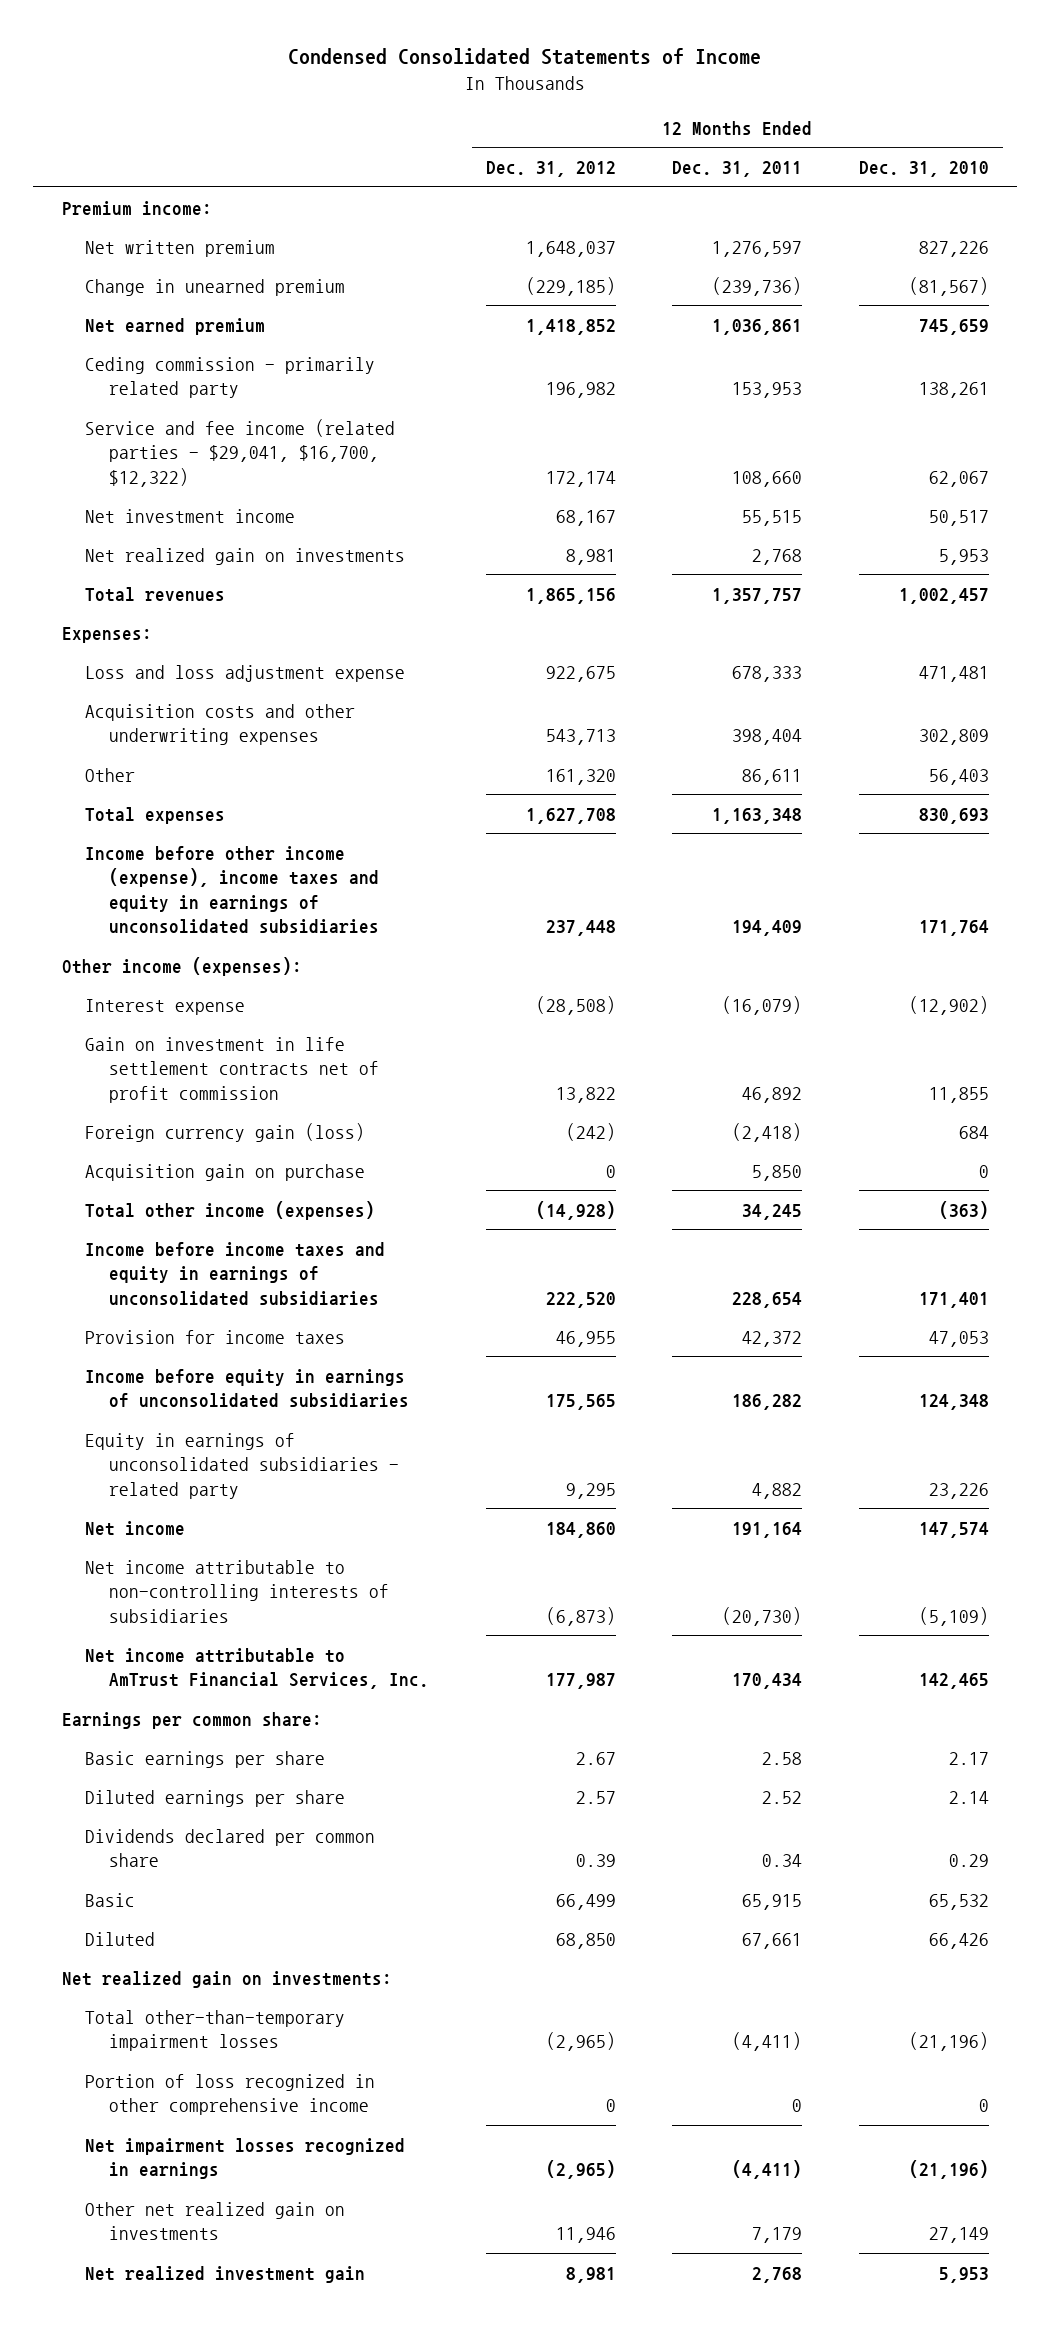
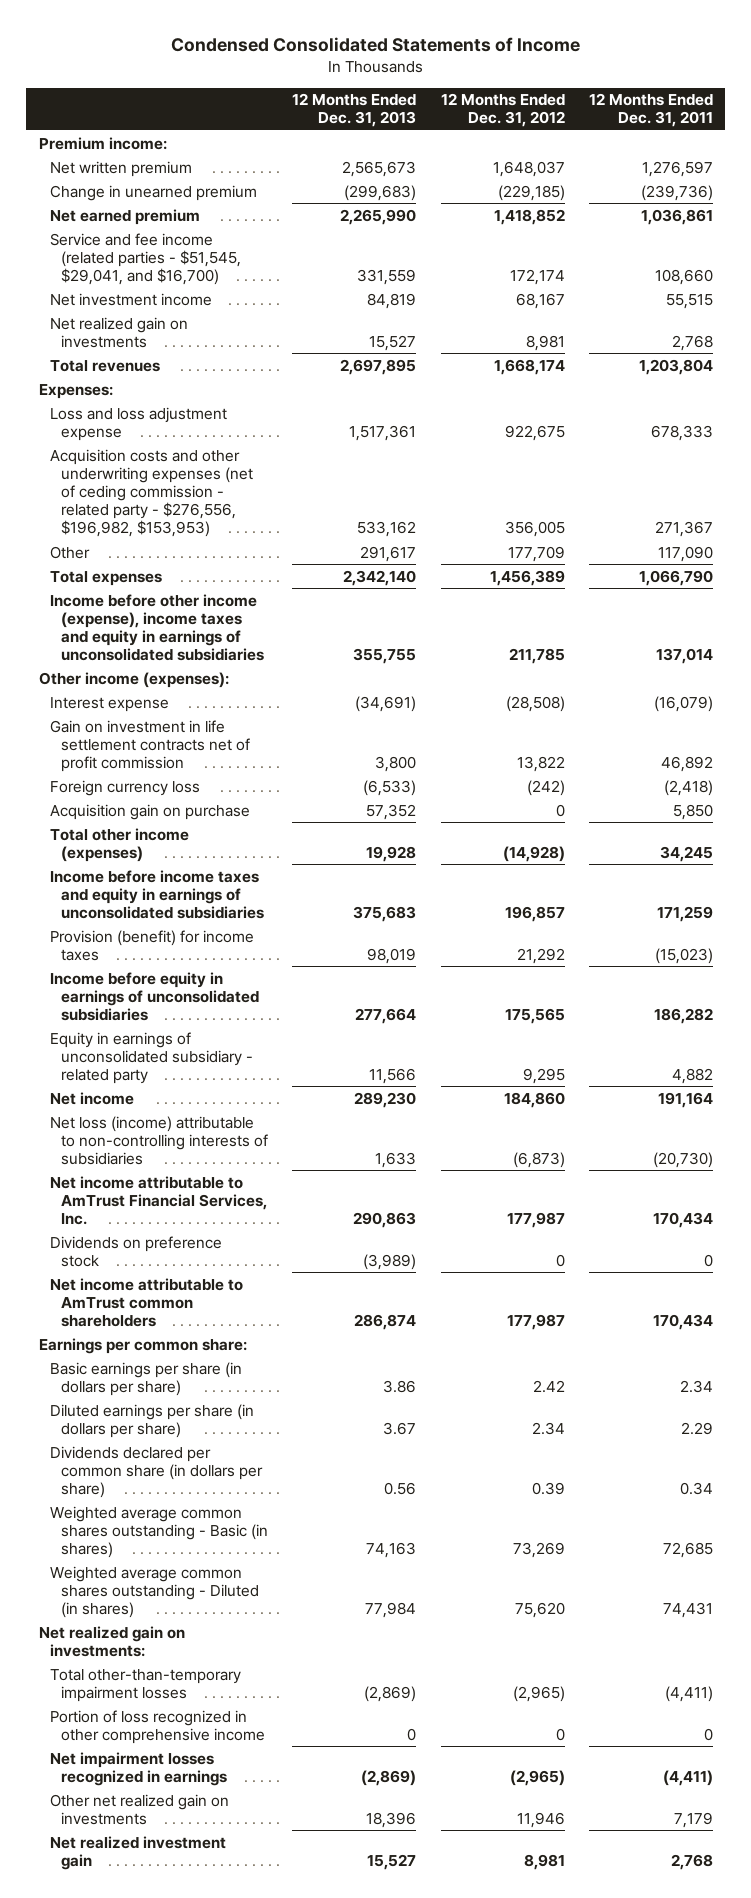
- | 12 Months Ended Dec. 31, 2012 | 12 Months Ended Dec. 31, 2011 | 12 Months Ended Dec. 31, 2010
+ | 12 Months Ended Dec. 31, 2013 | 12 Months Ended Dec. 31, 2012 | 12 Months Ended Dec. 31, 2011
- Ceding commission - primarily related party | 196,982 | 153,953 | 138,261
- Service and fee income (related parties - $29,041, $16,700, $12,322) | 172,174 | 108,660 | 62,067
+ Service and fee income (related parties - $51,545, $29,041, and $16,700) | 331,559 | 172,174 | 108,660
- Total revenues | 1,865,156 | 1,357,757 | 1,002,457
+ Total revenues | 2,697,895 | 1,668,174 | 1,203,804
- Acquisition costs and other underwriting expenses | 543,713 | 398,404 | 302,809
- Other | 161,320 | 86,611 | 56,403
- Total expenses | 1,627,708 | 1,163,348 | 830,693
- Income before other income (expense), income taxes and equity in earnings of unconsolidated subsidiaries | 237,448 | 194,409 | 171,764
+ Acquisition costs and other underwriting expenses (net of ceding commission - related party - $276,556, $196,982, $153,953) | 533,162 | 356,005 | 271,367
+ Other | 291,617 | 177,709 | 117,090
+ Total expenses | 2,342,140 | 1,456,389 | 1,066,790
+ Income before other income (expense), income taxes and equity in earnings of unconsolidated subsidiaries | 355,755 | 211,785 | 137,014
- Foreign currency gain (loss) | (242) | (2,418) | 684
+ Foreign currency loss | (6,533) | (242) | (2,418)
- Income before income taxes and equity in earnings of unconsolidated subsidiaries | 222,520 | 228,654 | 171,401
- Provision for income taxes | 46,955 | 42,372 | 47,053
+ Income before income taxes and equity in earnings of unconsolidated subsidiaries | 375,683 | 196,857 | 171,259
+ Provision (benefit) for income taxes | 98,019 | 21,292 | (15,023)
- Equity in earnings of unconsolidated subsidiaries - related party | 9,295 | 4,882 | 23,226
+ Equity in earnings of unconsolidated subsidiary - related party | 11,566 | 9,295 | 4,882
- Net income attributable to non-controlling interests of subsidiaries | (6,873) | (20,730) | (5,109)
+ Net loss (income) attributable to non-controlling interests of subsidiaries | 1,633 | (6,873) | (20,730)
+ Dividends on preference stock | (3,989) | 0 | 0
+ Net income attributable to AmTrust common shareholders | 286,874 | 177,987 | 170,434
- Basic earnings per share | 2.67 | 2.58 | 2.17
- Diluted earnings per share | 2.57 | 2.52 | 2.14
- Dividends declared per common share | 0.39 | 0.34 | 0.29
- Basic | 66,499 | 65,915 | 65,532
- Diluted | 68,850 | 67,661 | 66,426
+ Basic earnings per share (in dollars per share) | 3.86 | 2.42 | 2.34
+ Diluted earnings per share (in dollars per share) | 3.67 | 2.34 | 2.29
+ Dividends declared per common share (in dollars per share) | 0.56 | 0.39 | 0.34
+ Weighted average common shares outstanding - Basic (in shares) | 74,163 | 73,269 | 72,685
+ Weighted average common shares outstanding - Diluted (in shares) | 77,984 | 75,620 | 74,431

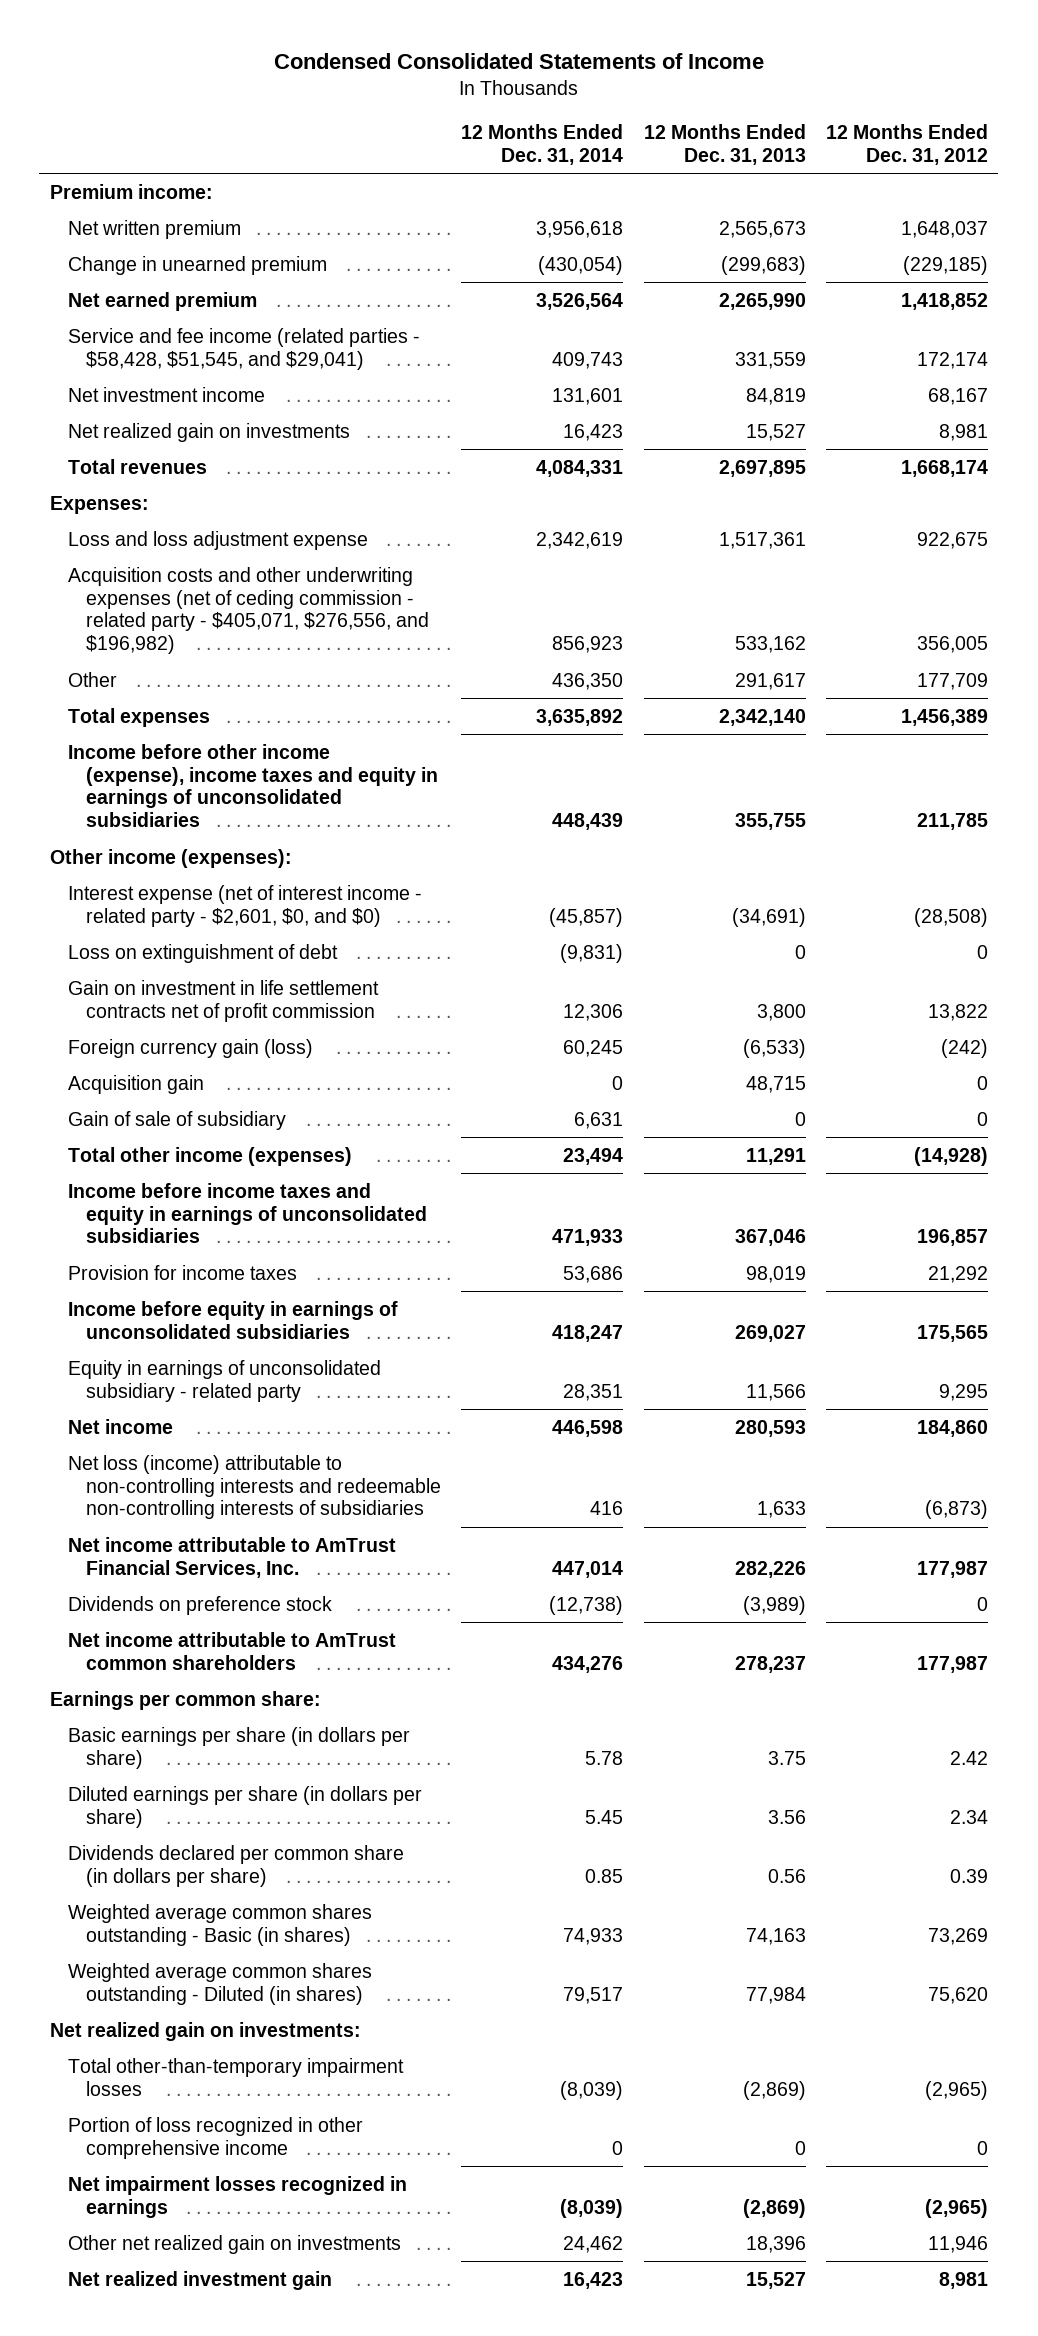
- | 12 Months Ended Dec. 31, 2013 | 12 Months Ended Dec. 31, 2012 | 12 Months Ended Dec. 31, 2011
+ | 12 Months Ended Dec. 31, 2014 | 12 Months Ended Dec. 31, 2013 | 12 Months Ended Dec. 31, 2012
- Service and fee income (related parties - $51,545, $29,041, and $16,700) | 331,559 | 172,174 | 108,660
+ Service and fee income (related parties - $58,428, $51,545, and $29,041) | 409,743 | 331,559 | 172,174
- Acquisition costs and other underwriting expenses (net of ceding commission - related party - $276,556, $196,982, $153,953) | 533,162 | 356,005 | 271,367
+ Acquisition costs and other underwriting expenses (net of ceding commission - related party - $405,071, $276,556, and $196,982) | 856,923 | 533,162 | 356,005
- Interest expense | (34,691) | (28,508) | (16,079)
+ Interest expense (net of interest income - related party - $2,601, $0, and $0) | (45,857) | (34,691) | (28,508)
+ Loss on extinguishment of debt | (9,831) | 0 | 0
- Foreign currency loss | (6,533) | (242) | (2,418)
- Acquisition gain on purchase | 57,352 | 0 | 5,850
- Total other income (expenses) | 19,928 | (14,928) | 34,245
- Income before income taxes and equity in earnings of unconsolidated subsidiaries | 375,683 | 196,857 | 171,259
- Provision (benefit) for income taxes | 98,019 | 21,292 | (15,023)
- Income before equity in earnings of unconsolidated subsidiaries | 277,664 | 175,565 | 186,282
+ Foreign currency gain (loss) | 60,245 | (6,533) | (242)
+ Acquisition gain | 0 | 48,715 | 0
+ Gain of sale of subsidiary | 6,631 | 0 | 0
+ Total other income (expenses) | 23,494 | 11,291 | (14,928)
+ Income before income taxes and equity in earnings of unconsolidated subsidiaries | 471,933 | 367,046 | 196,857
+ Provision for income taxes | 53,686 | 98,019 | 21,292
+ Income before equity in earnings of unconsolidated subsidiaries | 418,247 | 269,027 | 175,565
- Net income | 289,230 | 184,860 | 191,164
- Net loss (income) attributable to non-controlling interests of subsidiaries | 1,633 | (6,873) | (20,730)
- Net income attributable to AmTrust Financial Services, Inc. | 290,863 | 177,987 | 170,434
+ Net income | 446,598 | 280,593 | 184,860
+ Net loss (income) attributable to non-controlling interests and redeemable non-controlling interests of subsidiaries | 416 | 1,633 | (6,873)
+ Net income attributable to AmTrust Financial Services, Inc. | 447,014 | 282,226 | 177,987
- Net income attributable to AmTrust common shareholders | 286,874 | 177,987 | 170,434
+ Net income attributable to AmTrust common shareholders | 434,276 | 278,237 | 177,987
- Basic earnings per share (in dollars per share) | 3.86 | 2.42 | 2.34
- Diluted earnings per share (in dollars per share) | 3.67 | 2.34 | 2.29
+ Basic earnings per share (in dollars per share) | 5.78 | 3.75 | 2.42
+ Diluted earnings per share (in dollars per share) | 5.45 | 3.56 | 2.34

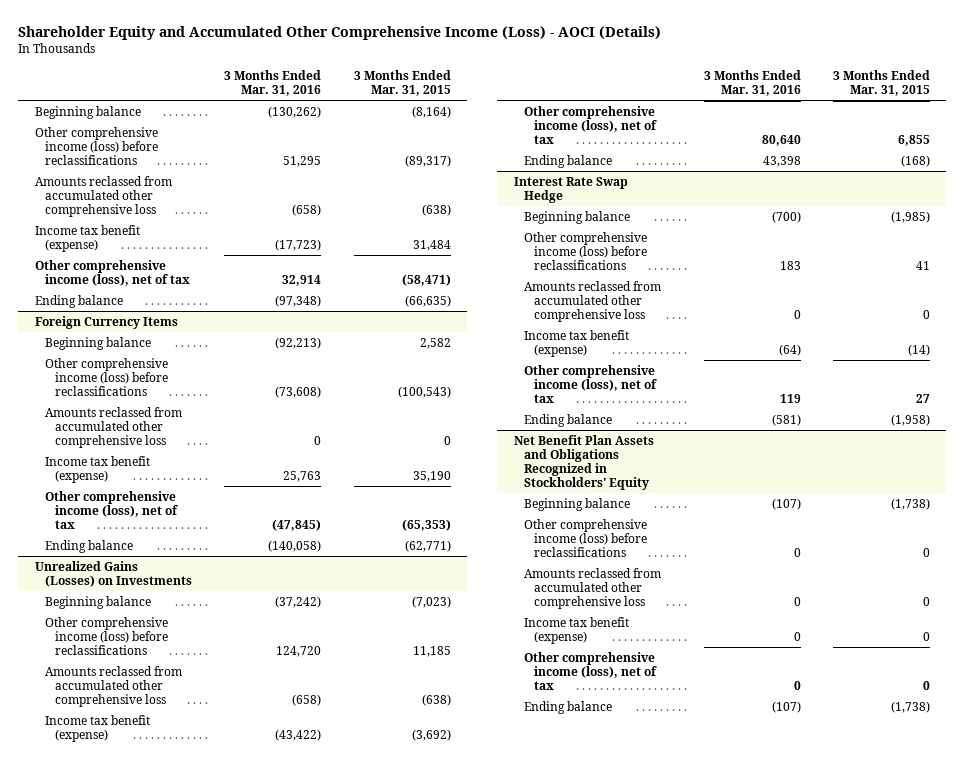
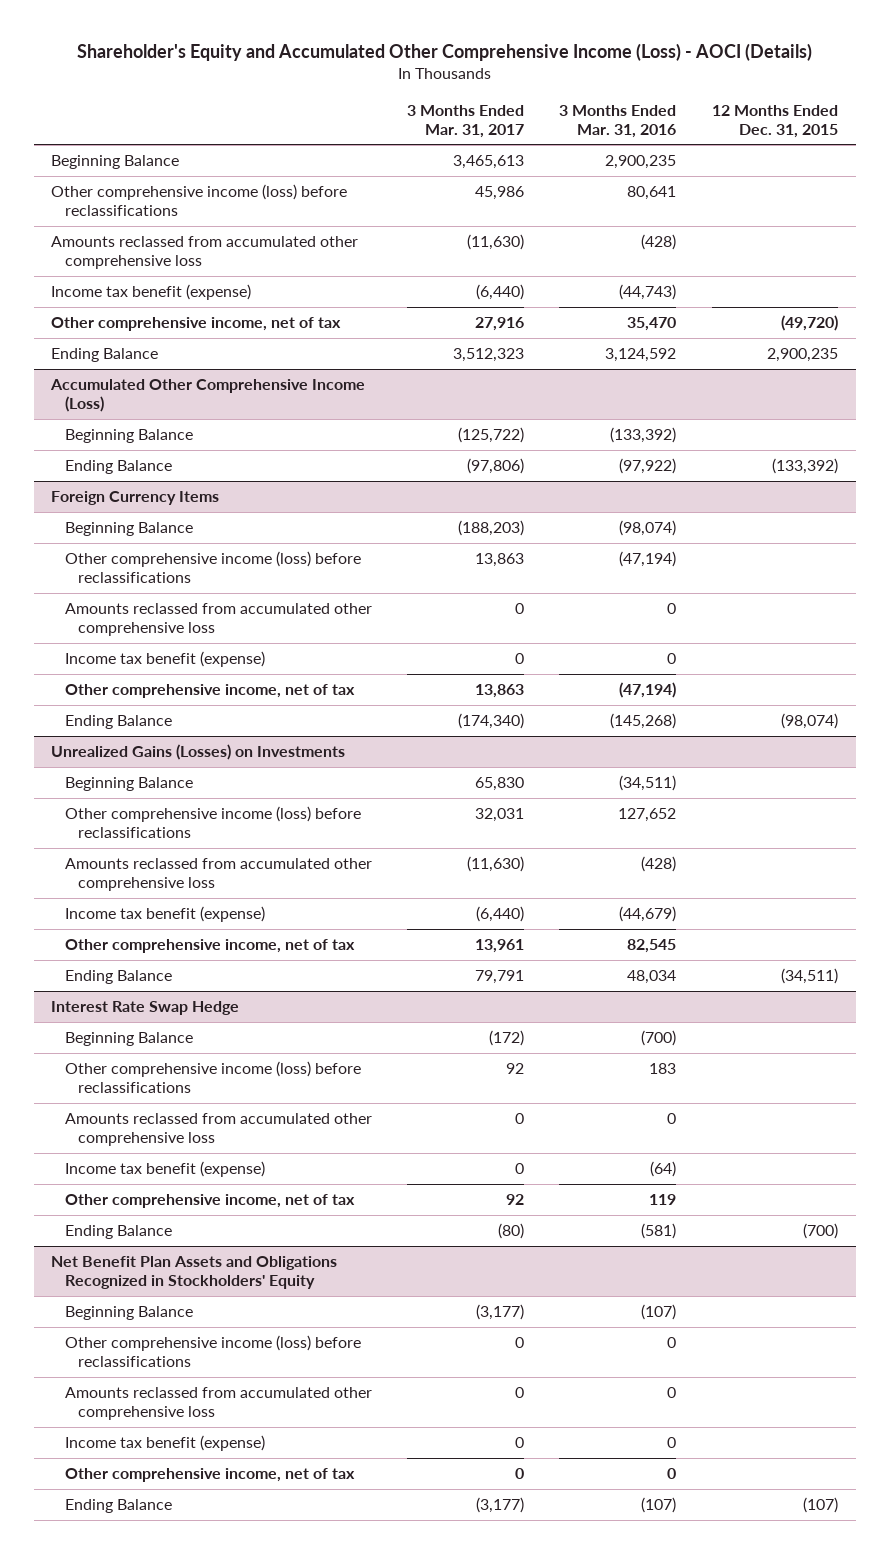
- Shareholder Equity and Accumulated Other Comprehensive Income (Loss) - AOCI (Details)
+ Shareholder's Equity and Accumulated Other Comprehensive Income (Loss) - AOCI (Details)
- | 3 Months Ended Mar. 31, 2016 | 3 Months Ended Mar. 31, 2015
+ | 3 Months Ended Mar. 31, 2017 | 3 Months Ended Mar. 31, 2016 | 12 Months Ended Dec. 31, 2015
- Beginning balance | (130,262) | (8,164)
- Other comprehensive income (loss) before reclassifications | 51,295 | (89,317)
- Amounts reclassed from accumulated other comprehensive loss | (658) | (638)
- Income tax benefit (expense) | (17,723) | 31,484
- Other comprehensive income (loss), net of tax | 32,914 | (58,471)
- Ending balance | (97,348) | (66,635)
+ Beginning Balance | 3,465,613 | 2,900,235 |
+ Other comprehensive income (loss) before reclassifications | 45,986 | 80,641 |
+ Amounts reclassed from accumulated other comprehensive loss | (11,630) | (428) |
+ Income tax benefit (expense) | (6,440) | (44,743) |
+ Other comprehensive income, net of tax | 27,916 | 35,470 | (49,720)
+ Ending Balance | 3,512,323 | 3,124,592 | 2,900,235
+ Accumulated Other Comprehensive Income (Loss)
+ Beginning Balance | (125,722) | (133,392) |
+ Ending Balance | (97,806) | (97,922) | (133,392)
@ Foreign Currency Items
- Beginning balance | (92,213) | 2,582
- Other comprehensive income (loss) before reclassifications | (73,608) | (100,543)
+ Beginning Balance | (188,203) | (98,074) |
+ Other comprehensive income (loss) before reclassifications | 13,863 | (47,194) |
- Income tax benefit (expense) | 25,763 | 35,190
- Other comprehensive income (loss), net of tax | (47,845) | (65,353)
- Ending balance | (140,058) | (62,771)
+ Income tax benefit (expense) | 0 | 0 |
+ Other comprehensive income, net of tax | 13,863 | (47,194) |
+ Ending Balance | (174,340) | (145,268) | (98,074)
@ Unrealized Gains (Losses) on Investments
- Beginning balance | (37,242) | (7,023)
- Other comprehensive income (loss) before reclassifications | 124,720 | 11,185
- Amounts reclassed from accumulated other comprehensive loss | (658) | (638)
- Income tax benefit (expense) | (43,422) | (3,692)
- Other comprehensive income (loss), net of tax | 80,640 | 6,855
- Ending balance | 43,398 | (168)
+ Beginning Balance | 65,830 | (34,511) |
+ Other comprehensive income (loss) before reclassifications | 32,031 | 127,652 |
+ Amounts reclassed from accumulated other comprehensive loss | (11,630) | (428) |
+ Income tax benefit (expense) | (6,440) | (44,679) |
+ Other comprehensive income, net of tax | 13,961 | 82,545 |
+ Ending Balance | 79,791 | 48,034 | (34,511)
@ Interest Rate Swap Hedge
- Beginning balance | (700) | (1,985)
+ Beginning Balance | (172) | (700) |
- Other comprehensive income (loss), net of tax | 119 | 27
- Ending balance | (581) | (1,958)
+ Other comprehensive income, net of tax | 92 | 119 |
+ Ending Balance | (80) | (581) | (700)
@ Net Benefit Plan Assets and Obligations Recognized in Stockholders' Equity
- Beginning balance | (107) | (1,738)
+ Beginning Balance | (3,177) | (107) |
- Other comprehensive income (loss), net of tax | 0 | 0
- Ending balance | (107) | (1,738)
+ Other comprehensive income, net of tax | 0 | 0 |
+ Ending Balance | (3,177) | (107) | (107)

